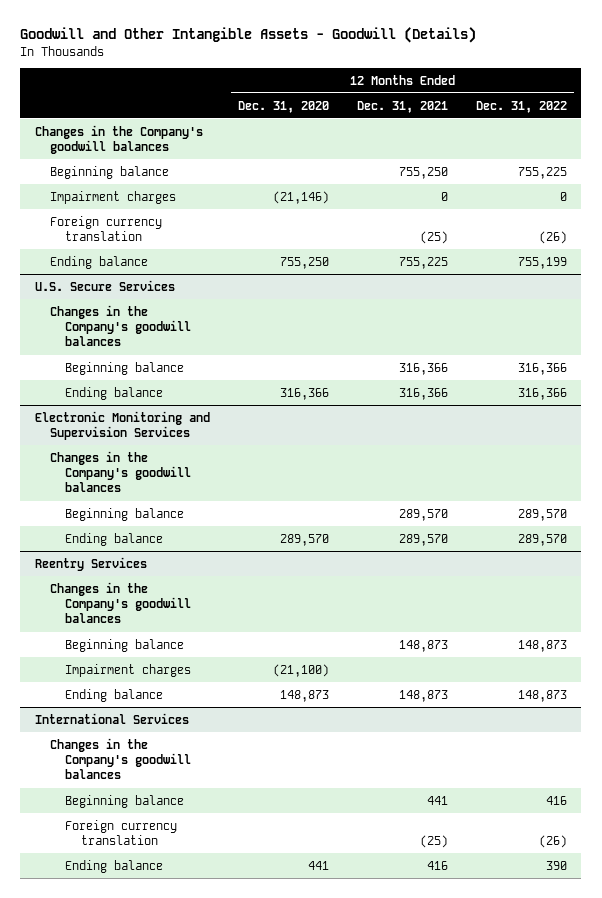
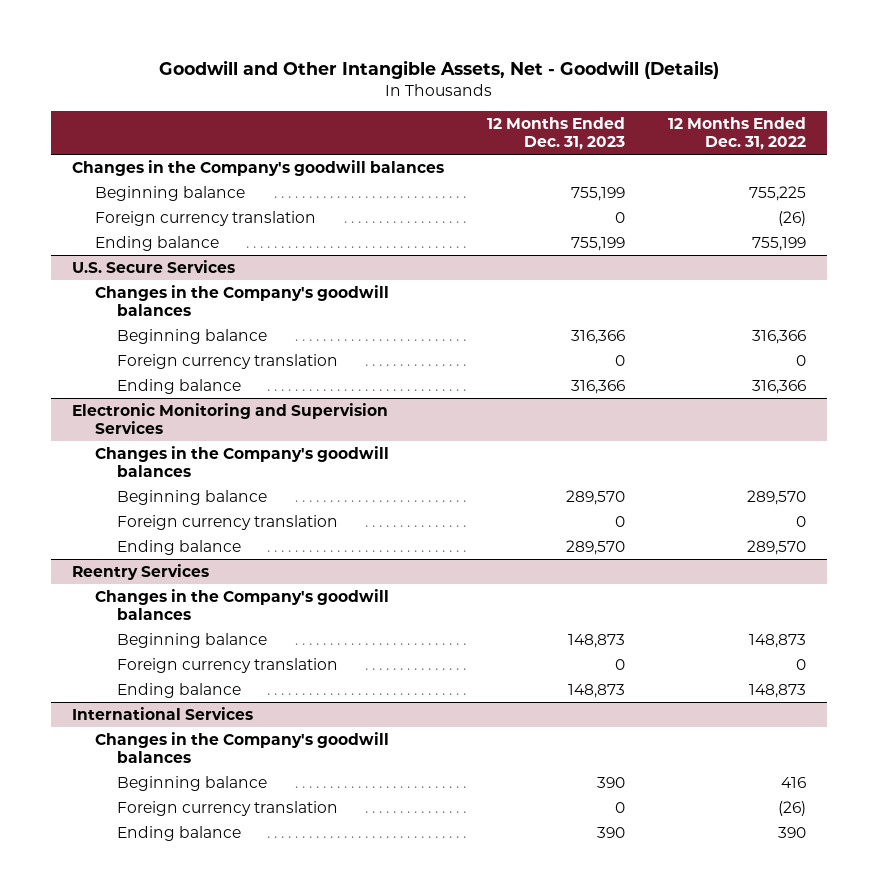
- Goodwill and Other Intangible Assets - Goodwill (Details)
+ Goodwill and Other Intangible Assets, Net - Goodwill (Details)
- | 12 Months Ended Dec. 31, 2020 | 12 Months Ended Dec. 31, 2021 | 12 Months Ended Dec. 31, 2022
+ | 12 Months Ended Dec. 31, 2023 | 12 Months Ended Dec. 31, 2022
- Impairment charges | (21,146) | 0 | 0
@ U.S. Secure Services
+ Foreign currency translation | 0 | 0
@ Electronic Monitoring and Supervision Services
+ Foreign currency translation | 0 | 0
@ Reentry Services
- Impairment charges | (21,100) | |
+ Foreign currency translation | 0 | 0

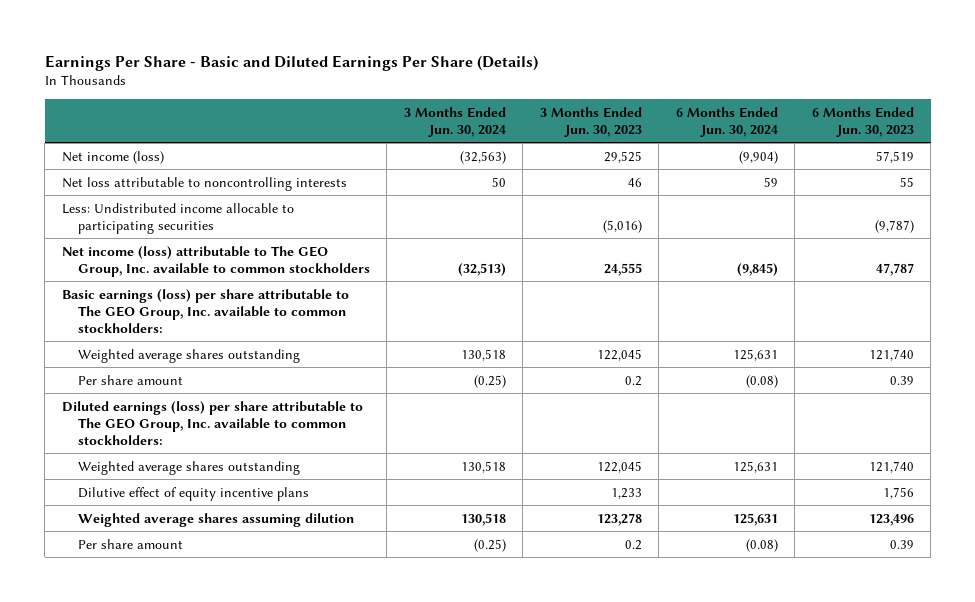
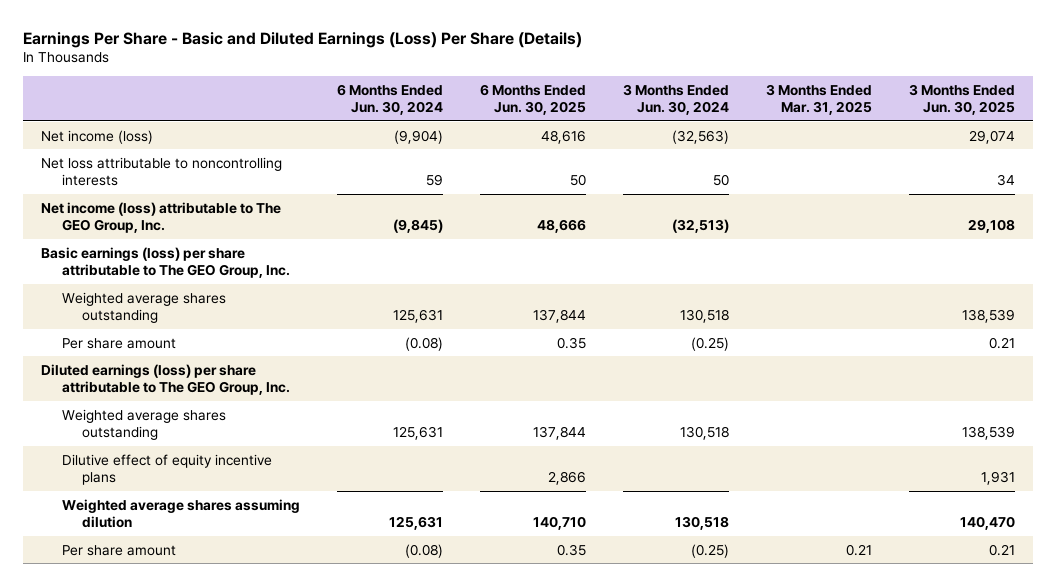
- Earnings Per Share - Basic and Diluted Earnings Per Share (Details)
+ Earnings Per Share - Basic and Diluted Earnings (Loss) Per Share (Details)
- | 3 Months Ended Jun. 30, 2024 | 3 Months Ended Jun. 30, 2023 | 6 Months Ended Jun. 30, 2024 | 6 Months Ended Jun. 30, 2023
+ | 6 Months Ended Jun. 30, 2024 | 6 Months Ended Jun. 30, 2025 | 3 Months Ended Jun. 30, 2024 | 3 Months Ended Mar. 31, 2025 | 3 Months Ended Jun. 30, 2025
- Less: Undistributed income allocable to participating securities | | (5,016) | | (9,787)
- Net income (loss) attributable to The GEO Group, Inc. available to common stockholders | (32,513) | 24,555 | (9,845) | 47,787
- Basic earnings (loss) per share attributable to The GEO Group, Inc. available to common stockholders:
+ Net income (loss) attributable to The GEO Group, Inc. | (9,845) | 48,666 | (32,513) | | 29,108
+ Basic earnings (loss) per share attributable to The GEO Group, Inc.
- Diluted earnings (loss) per share attributable to The GEO Group, Inc. available to common stockholders:
+ Diluted earnings (loss) per share attributable to The GEO Group, Inc.

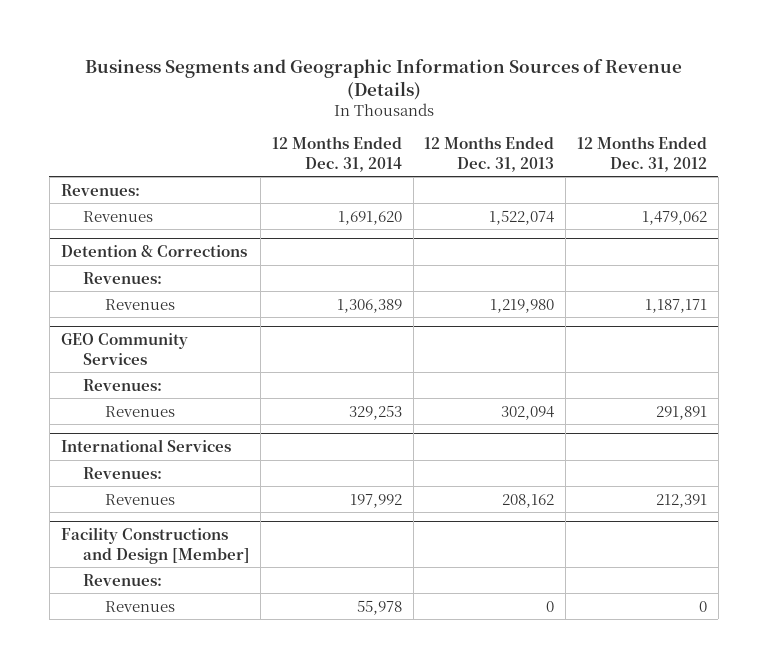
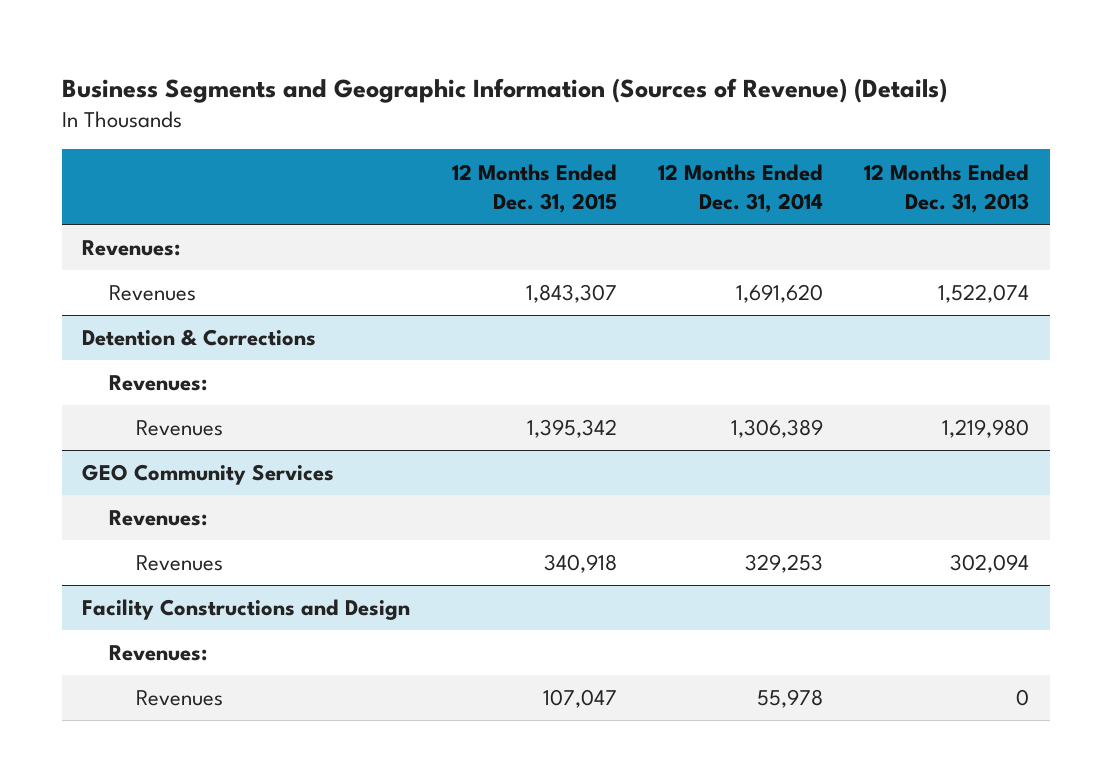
- Business Segments and Geographic Information Sources of Revenue (Details)
+ Business Segments and Geographic Information (Sources of Revenue) (Details)
- | 12 Months Ended Dec. 31, 2014 | 12 Months Ended Dec. 31, 2013 | 12 Months Ended Dec. 31, 2012
+ | 12 Months Ended Dec. 31, 2015 | 12 Months Ended Dec. 31, 2014 | 12 Months Ended Dec. 31, 2013
- International Services
- Revenues:
- Revenues | 197,992 | 208,162 | 212,391
- Facility Constructions and Design [Member]
+ Facility Constructions and Design

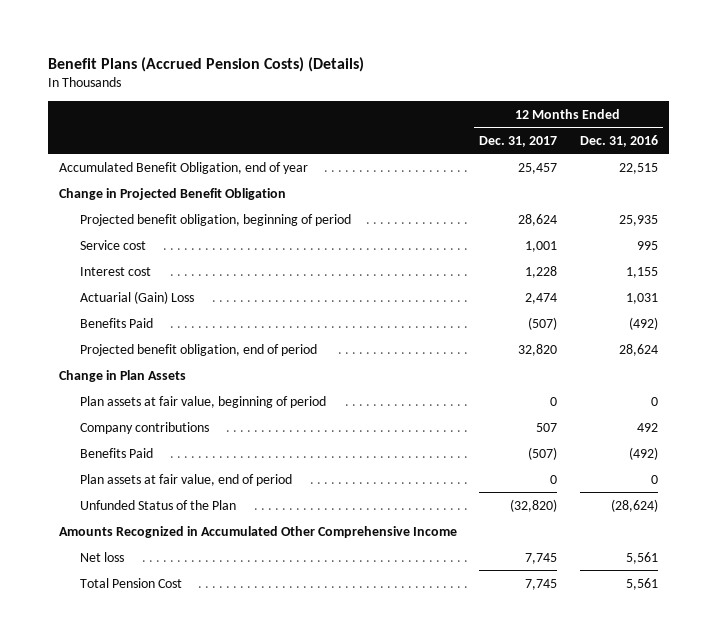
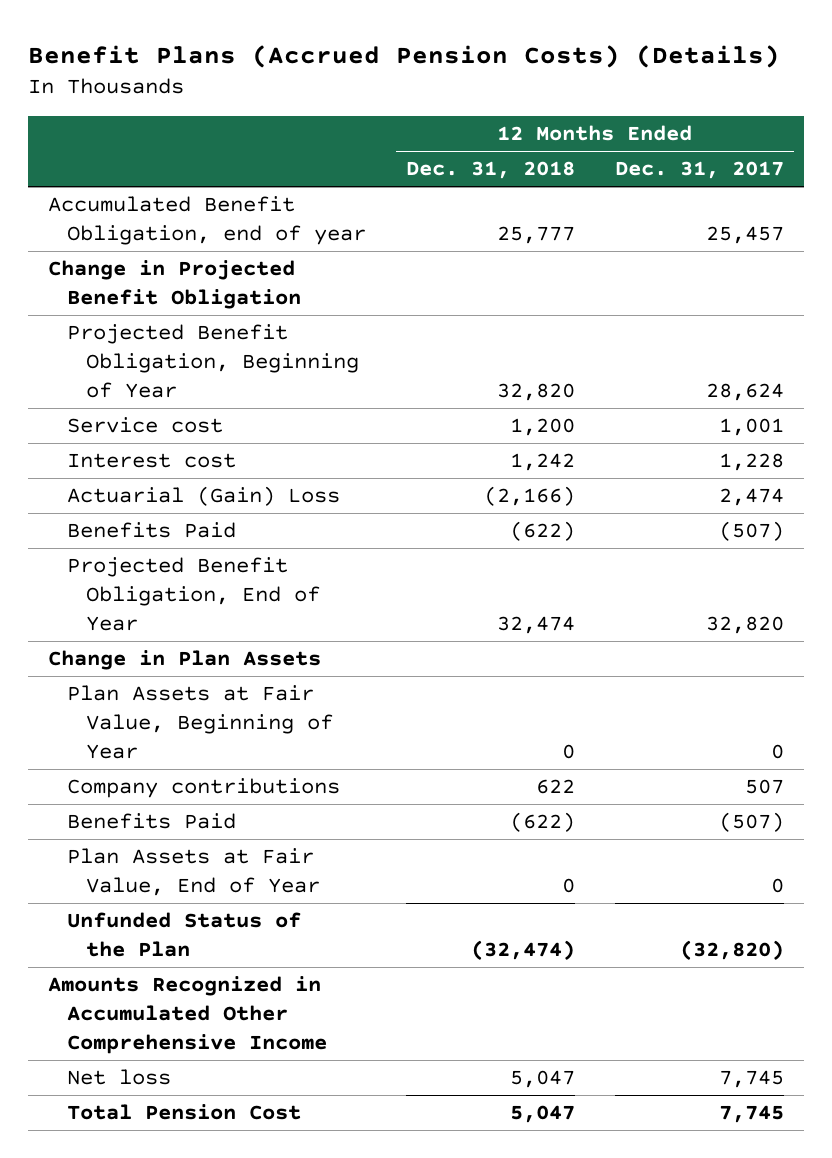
- | 12 Months Ended Dec. 31, 2017 | 12 Months Ended Dec. 31, 2016
+ | 12 Months Ended Dec. 31, 2018 | 12 Months Ended Dec. 31, 2017
- Projected benefit obligation, beginning of period | 28,624 | 25,935
+ Projected Benefit Obligation, Beginning of Year | 32,820 | 28,624
- Projected benefit obligation, end of period | 32,820 | 28,624
+ Projected Benefit Obligation, End of Year | 32,474 | 32,820
- Plan assets at fair value, beginning of period | 0 | 0
+ Plan Assets at Fair Value, Beginning of Year | 0 | 0
- Plan assets at fair value, end of period | 0 | 0
+ Plan Assets at Fair Value, End of Year | 0 | 0

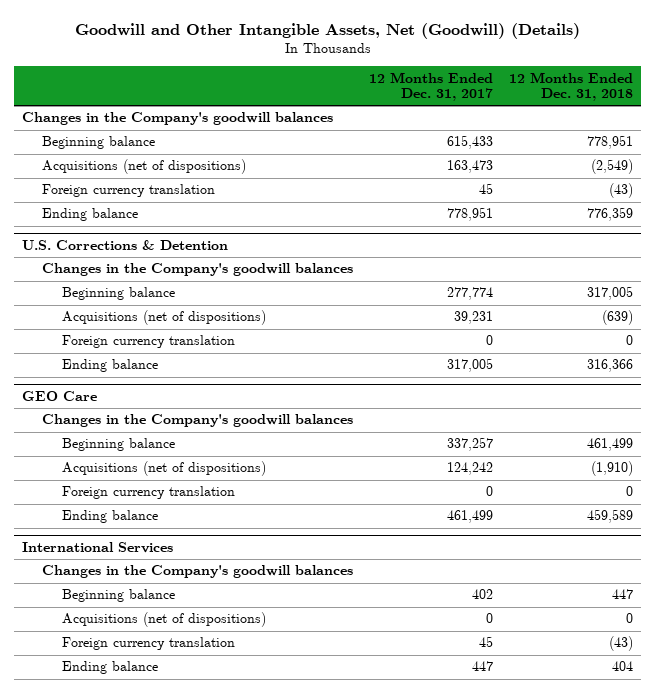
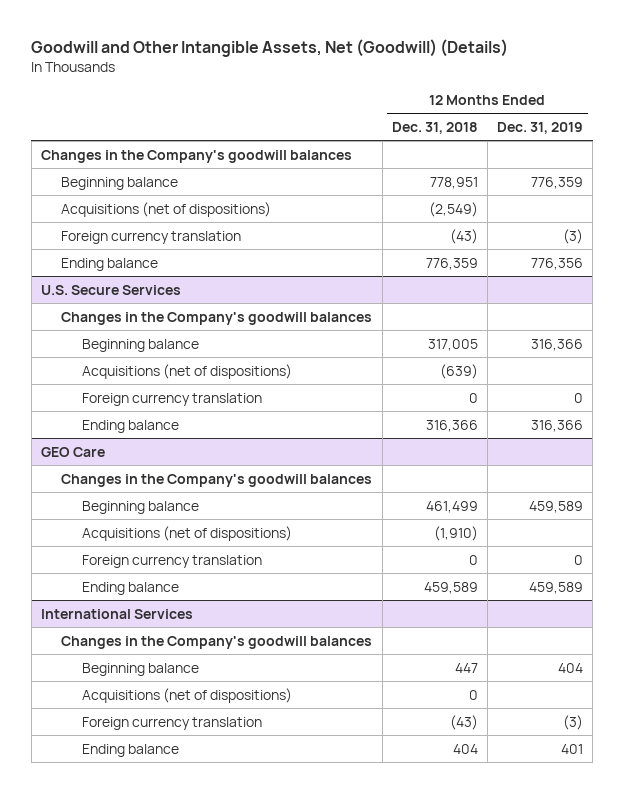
- | 12 Months Ended Dec. 31, 2017 | 12 Months Ended Dec. 31, 2018
+ | 12 Months Ended Dec. 31, 2018 | 12 Months Ended Dec. 31, 2019
- U.S. Corrections & Detention
+ U.S. Secure Services

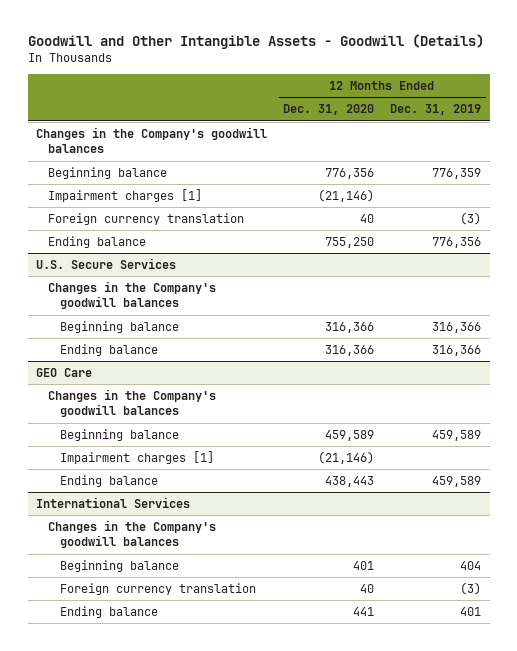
- Goodwill and Other Intangible Assets, Net (Goodwill) (Details)
+ Goodwill and Other Intangible Assets - Goodwill (Details)
- | 12 Months Ended Dec. 31, 2018 | 12 Months Ended Dec. 31, 2019
+ | 12 Months Ended Dec. 31, 2020 | 12 Months Ended Dec. 31, 2019
- Acquisitions (net of dispositions) | (2,549) |
+ Impairment charges [1] | (21,146) |
@ U.S. Secure Services
- Acquisitions (net of dispositions) | (639) |
- Foreign currency translation | 0 | 0
@ GEO Care
- Acquisitions (net of dispositions) | (1,910) |
- Foreign currency translation | 0 | 0
+ Impairment charges [1] | (21,146) |
@ International Services
- Acquisitions (net of dispositions) | 0 |

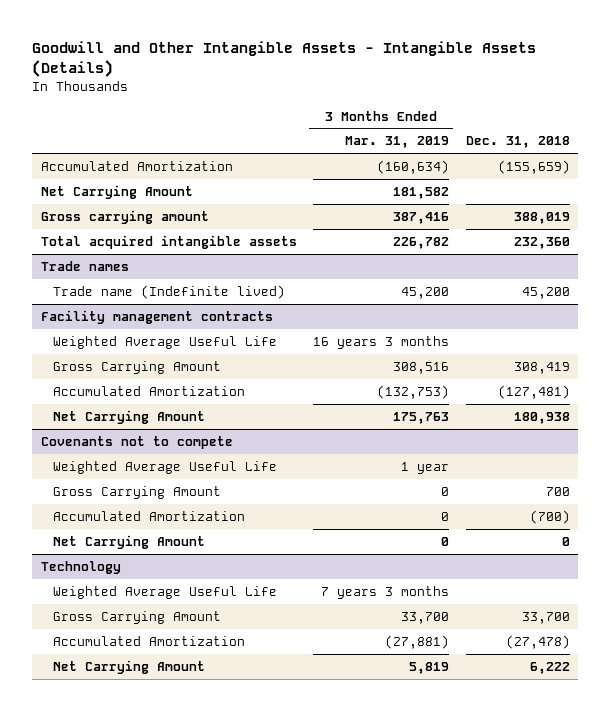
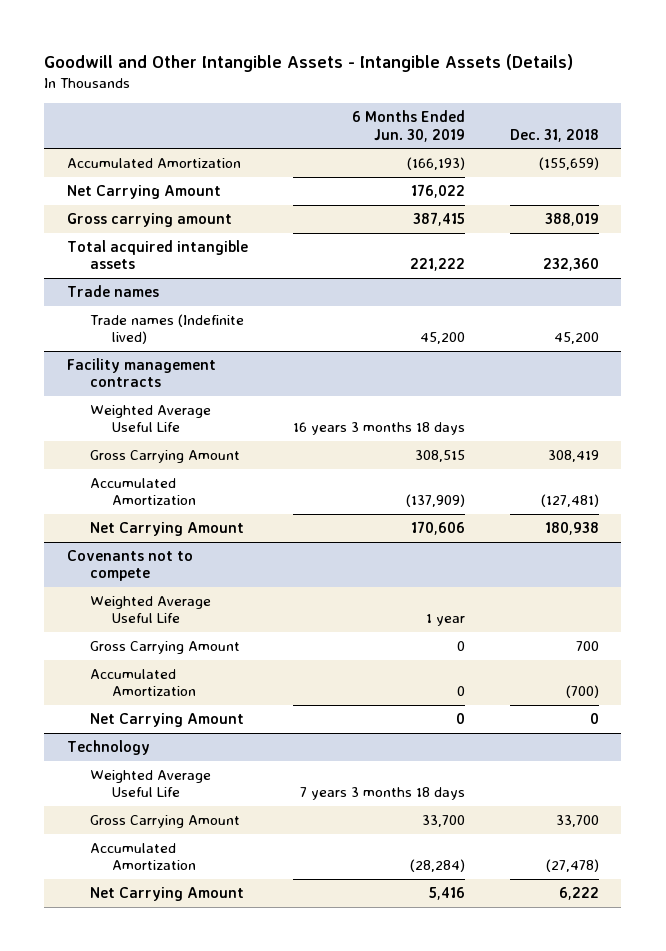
- | 3 Months Ended Mar. 31, 2019 | Dec. 31, 2018
+ | 6 Months Ended Jun. 30, 2019 | Dec. 31, 2018
@ Trade names
- Trade name (Indefinite lived) | 45,200 | 45,200
+ Trade names (Indefinite lived) | 45,200 | 45,200

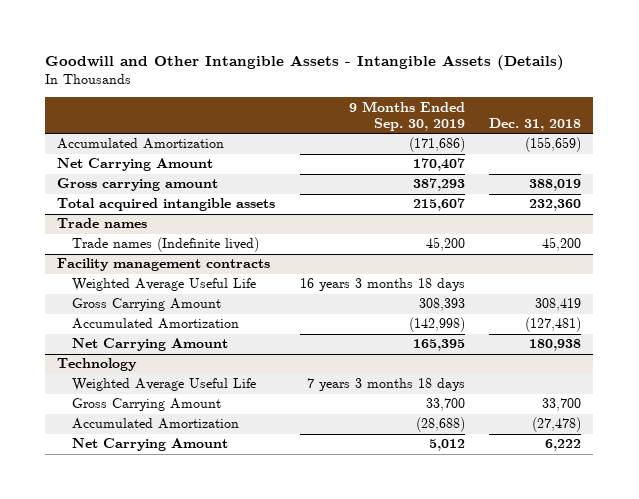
- | 6 Months Ended Jun. 30, 2019 | Dec. 31, 2018
+ | 9 Months Ended Sep. 30, 2019 | Dec. 31, 2018
- Covenants not to compete
- Weighted Average Useful Life | 1 year |
- Gross Carrying Amount | 0 | 700
- Accumulated Amortization | 0 | (700)
- Net Carrying Amount | 0 | 0

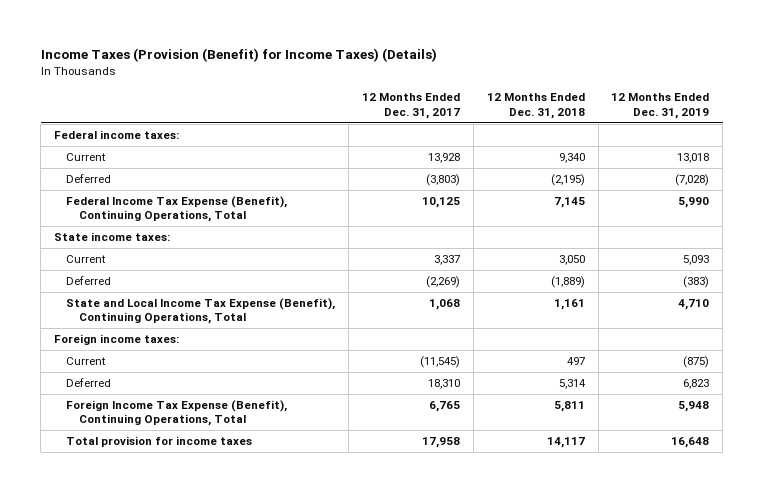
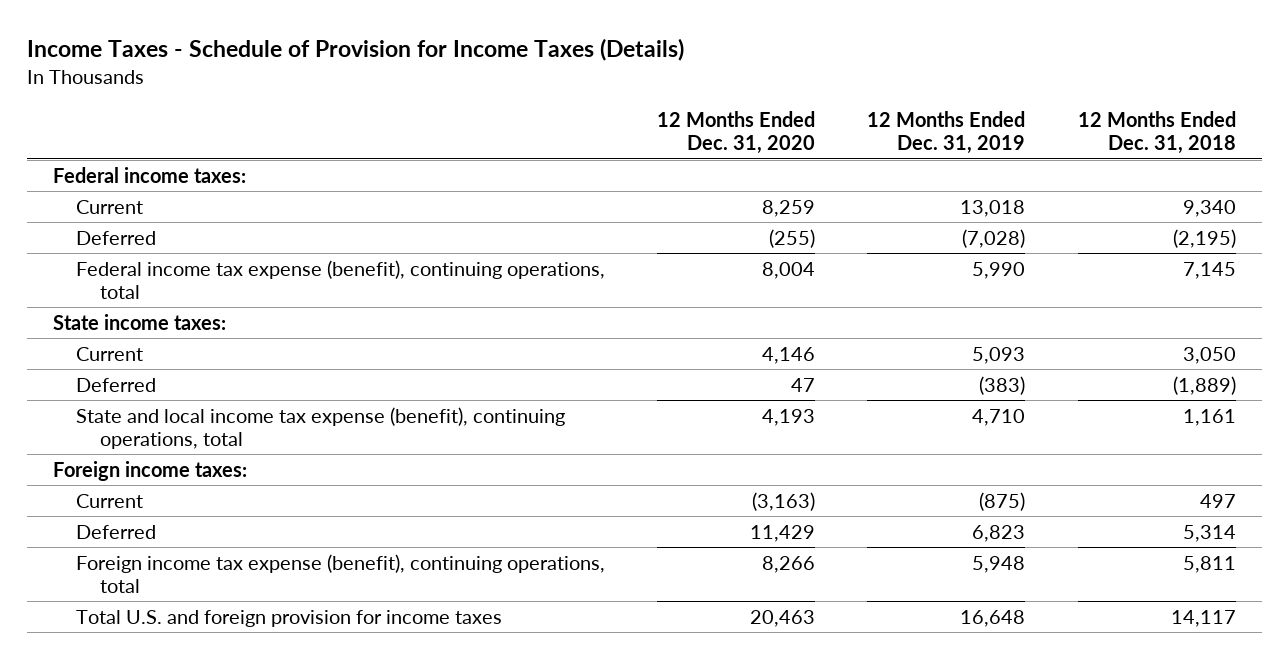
- Income Taxes (Provision (Benefit) for Income Taxes) (Details)
+ Income Taxes - Schedule of Provision for Income Taxes (Details)
- | 12 Months Ended Dec. 31, 2017 | 12 Months Ended Dec. 31, 2018 | 12 Months Ended Dec. 31, 2019
+ | 12 Months Ended Dec. 31, 2020 | 12 Months Ended Dec. 31, 2019 | 12 Months Ended Dec. 31, 2018
- Federal Income Tax Expense (Benefit), Continuing Operations, Total | 10,125 | 7,145 | 5,990
+ Federal income tax expense (benefit), continuing operations, total | 8,004 | 5,990 | 7,145
- State and Local Income Tax Expense (Benefit), Continuing Operations, Total | 1,068 | 1,161 | 4,710
+ State and local income tax expense (benefit), continuing operations, total | 4,193 | 4,710 | 1,161
- Foreign Income Tax Expense (Benefit), Continuing Operations, Total | 6,765 | 5,811 | 5,948
- Total provision for income taxes | 17,958 | 14,117 | 16,648
+ Foreign income tax expense (benefit), continuing operations, total | 8,266 | 5,948 | 5,811
+ Total U.S. and foreign provision for income taxes | 20,463 | 16,648 | 14,117

